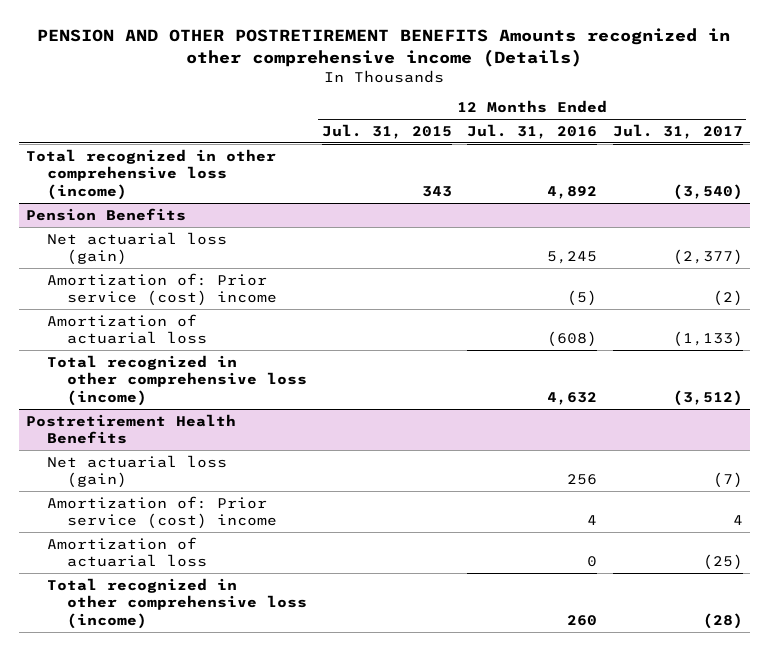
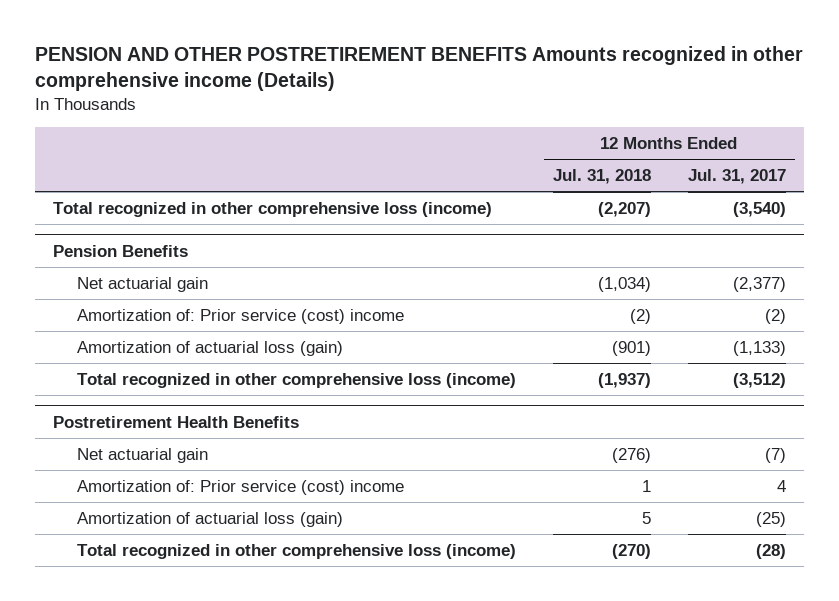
- | 12 Months Ended Jul. 31, 2015 | 12 Months Ended Jul. 31, 2016 | 12 Months Ended Jul. 31, 2017
+ | 12 Months Ended Jul. 31, 2018 | 12 Months Ended Jul. 31, 2017
@ Pension Benefits
- Net actuarial loss (gain) | | 5,245 | (2,377)
+ Net actuarial gain | (1,034) | (2,377)
- Amortization of actuarial loss | | (608) | (1,133)
+ Amortization of actuarial loss (gain) | (901) | (1,133)
@ Postretirement Health Benefits
- Net actuarial loss (gain) | | 256 | (7)
+ Net actuarial gain | (276) | (7)
- Amortization of actuarial loss | | 0 | (25)
+ Amortization of actuarial loss (gain) | 5 | (25)

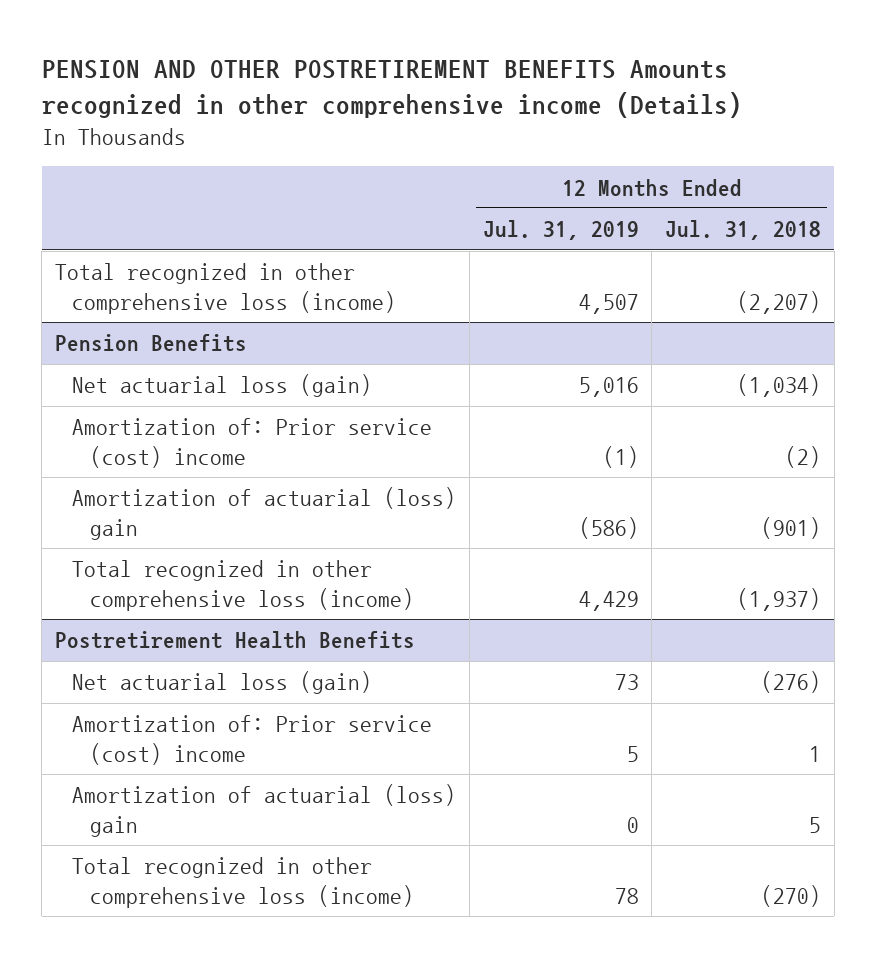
- | 12 Months Ended Jul. 31, 2018 | 12 Months Ended Jul. 31, 2017
+ | 12 Months Ended Jul. 31, 2019 | 12 Months Ended Jul. 31, 2018
@ Pension Benefits
- Net actuarial gain | (1,034) | (2,377)
+ Net actuarial loss (gain) | 5,016 | (1,034)
- Amortization of actuarial loss (gain) | (901) | (1,133)
+ Amortization of actuarial (loss) gain | (586) | (901)
@ Postretirement Health Benefits
- Net actuarial gain | (276) | (7)
+ Net actuarial loss (gain) | 73 | (276)
- Amortization of actuarial loss (gain) | 5 | (25)
+ Amortization of actuarial (loss) gain | 0 | 5

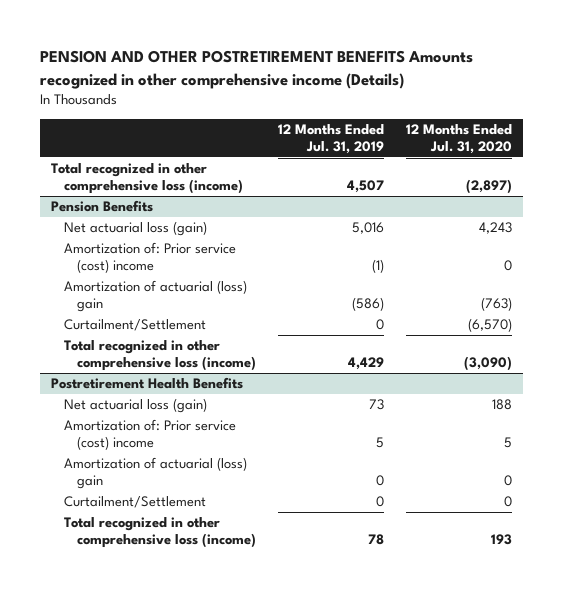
- | 12 Months Ended Jul. 31, 2019 | 12 Months Ended Jul. 31, 2018
+ | 12 Months Ended Jul. 31, 2019 | 12 Months Ended Jul. 31, 2020
@ Pension Benefits
+ Curtailment/Settlement | 0 | (6,570)
@ Postretirement Health Benefits
+ Curtailment/Settlement | 0 | 0

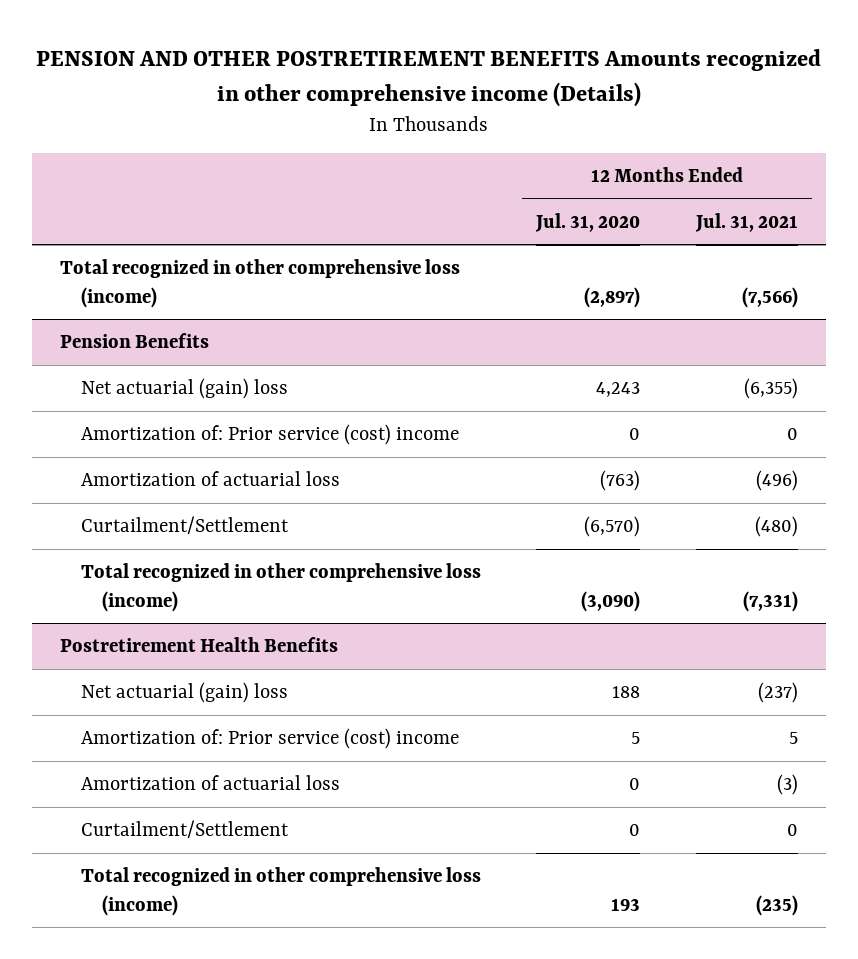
- | 12 Months Ended Jul. 31, 2019 | 12 Months Ended Jul. 31, 2020
+ | 12 Months Ended Jul. 31, 2020 | 12 Months Ended Jul. 31, 2021
@ Pension Benefits
- Net actuarial loss (gain) | 5,016 | 4,243
+ Net actuarial (gain) loss | 4,243 | (6,355)
- Amortization of actuarial (loss) gain | (586) | (763)
+ Amortization of actuarial loss | (763) | (496)
@ Postretirement Health Benefits
- Net actuarial loss (gain) | 73 | 188
+ Net actuarial (gain) loss | 188 | (237)
- Amortization of actuarial (loss) gain | 0 | 0
+ Amortization of actuarial loss | 0 | (3)

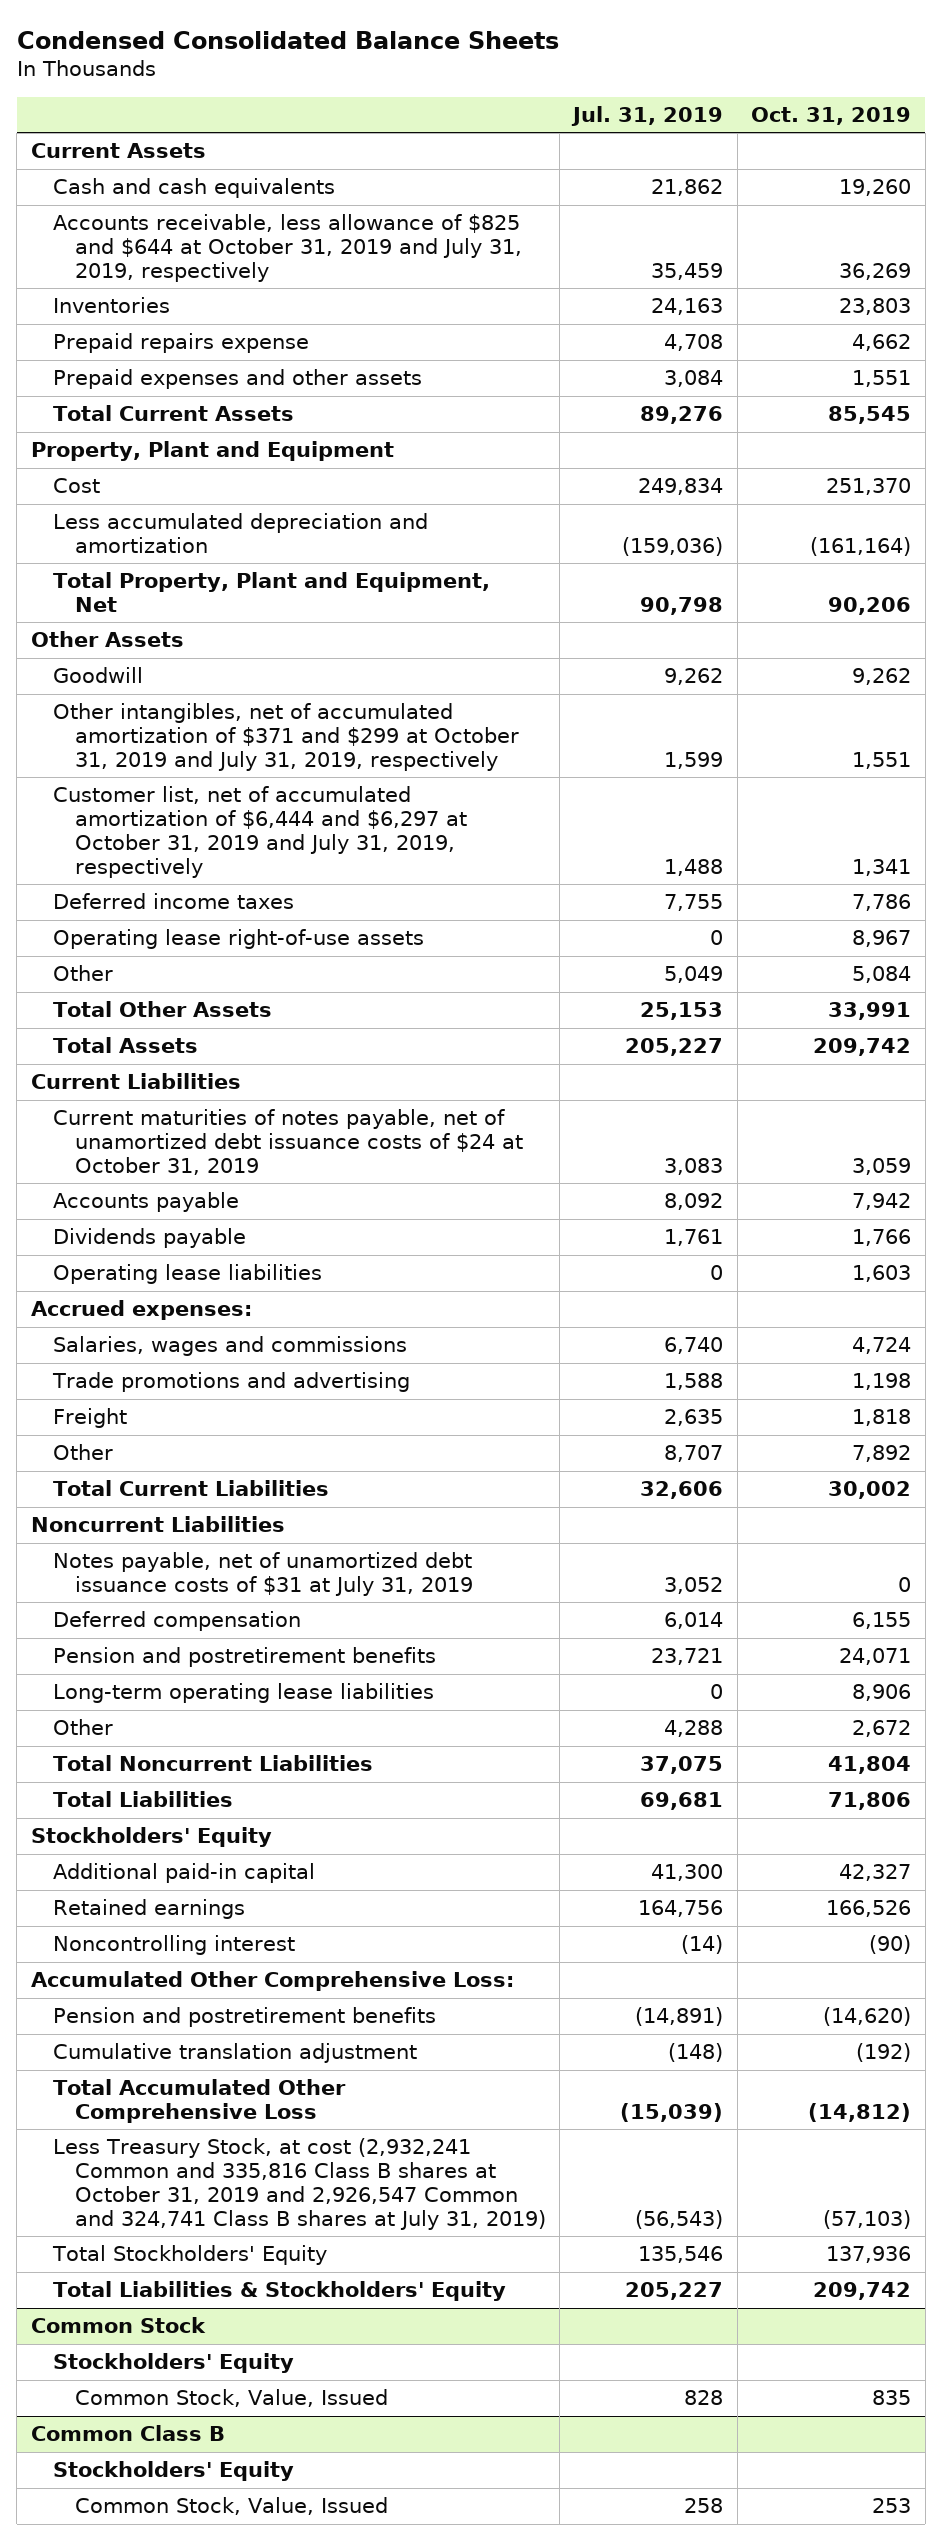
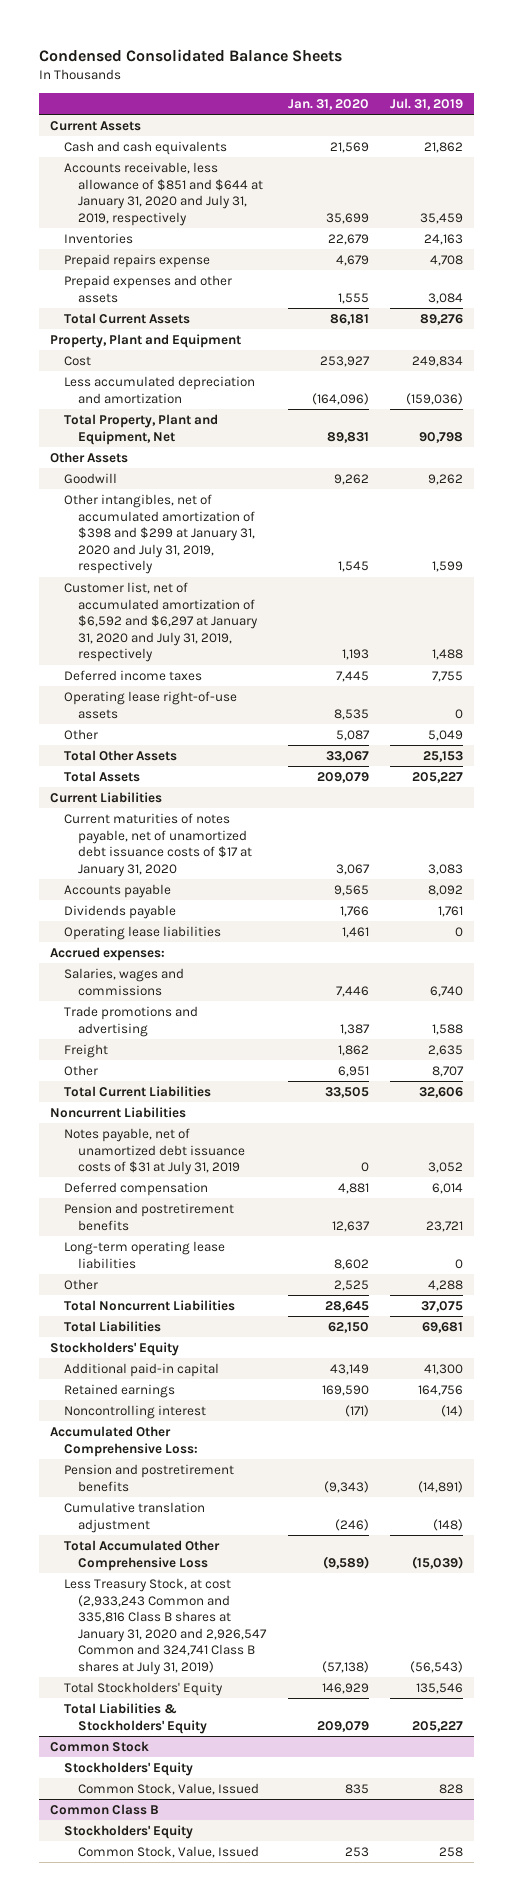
- | Jul. 31, 2019 | Oct. 31, 2019
+ | Jan. 31, 2020 | Jul. 31, 2019
- Accounts receivable, less allowance of $825 and $644 at October 31, 2019 and July 31, 2019, respectively | 35,459 | 36,269
+ Accounts receivable, less allowance of $851 and $644 at January 31, 2020 and July 31, 2019, respectively | 35,699 | 35,459
- Other intangibles, net of accumulated amortization of $371 and $299 at October 31, 2019 and July 31, 2019, respectively | 1,599 | 1,551
- Customer list, net of accumulated amortization of $6,444 and $6,297 at October 31, 2019 and July 31, 2019, respectively | 1,488 | 1,341
+ Other intangibles, net of accumulated amortization of $398 and $299 at January 31, 2020 and July 31, 2019, respectively | 1,545 | 1,599
+ Customer list, net of accumulated amortization of $6,592 and $6,297 at January 31, 2020 and July 31, 2019, respectively | 1,193 | 1,488
- Current maturities of notes payable, net of unamortized debt issuance costs of $24 at October 31, 2019 | 3,083 | 3,059
+ Current maturities of notes payable, net of unamortized debt issuance costs of $17 at January 31, 2020 | 3,067 | 3,083
- Less Treasury Stock, at cost (2,932,241 Common and 335,816 Class B shares at October 31, 2019 and 2,926,547 Common and 324,741 Class B shares at July 31, 2019) | (56,543) | (57,103)
+ Less Treasury Stock, at cost (2,933,243 Common and 335,816 Class B shares at January 31, 2020 and 2,926,547 Common and 324,741 Class B shares at July 31, 2019) | (57,138) | (56,543)

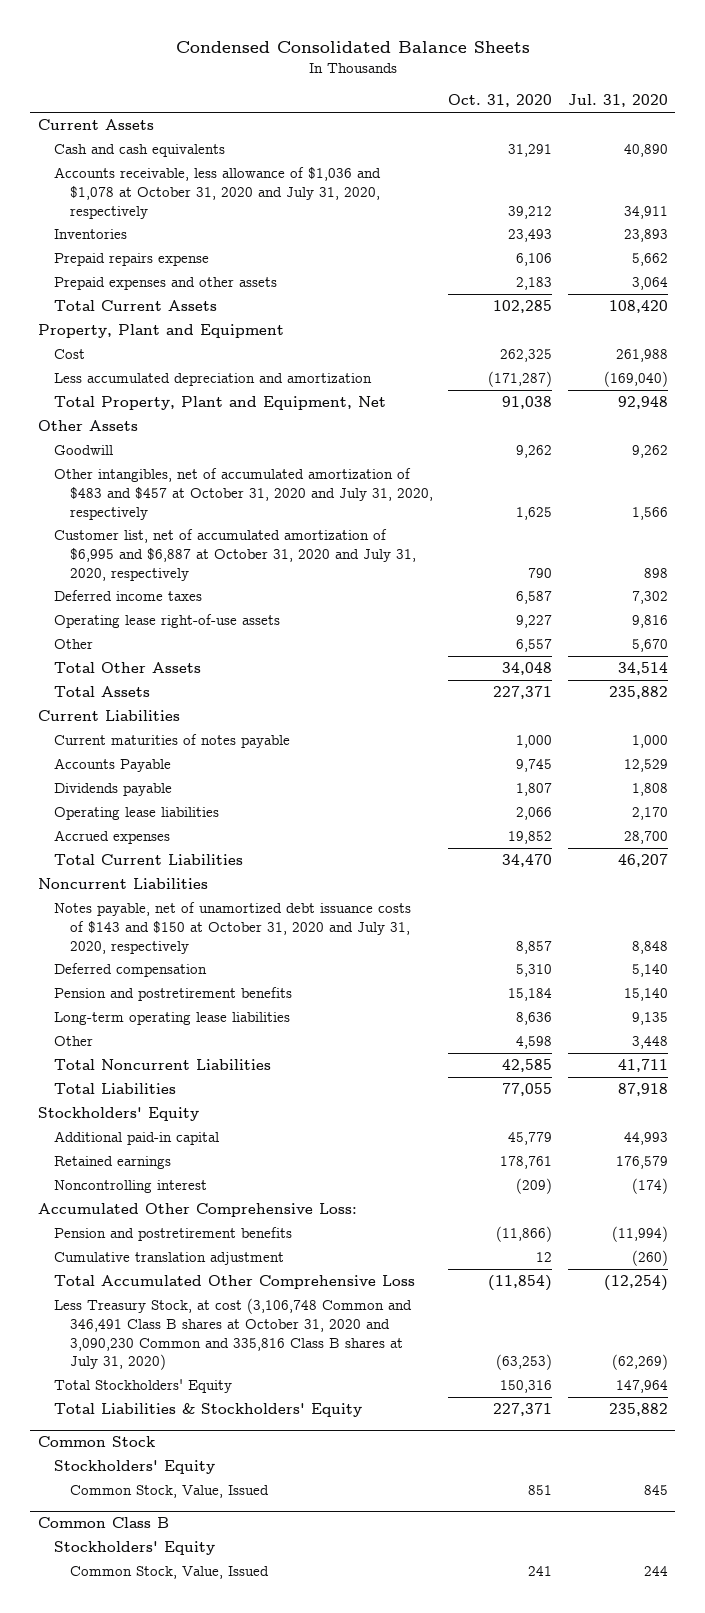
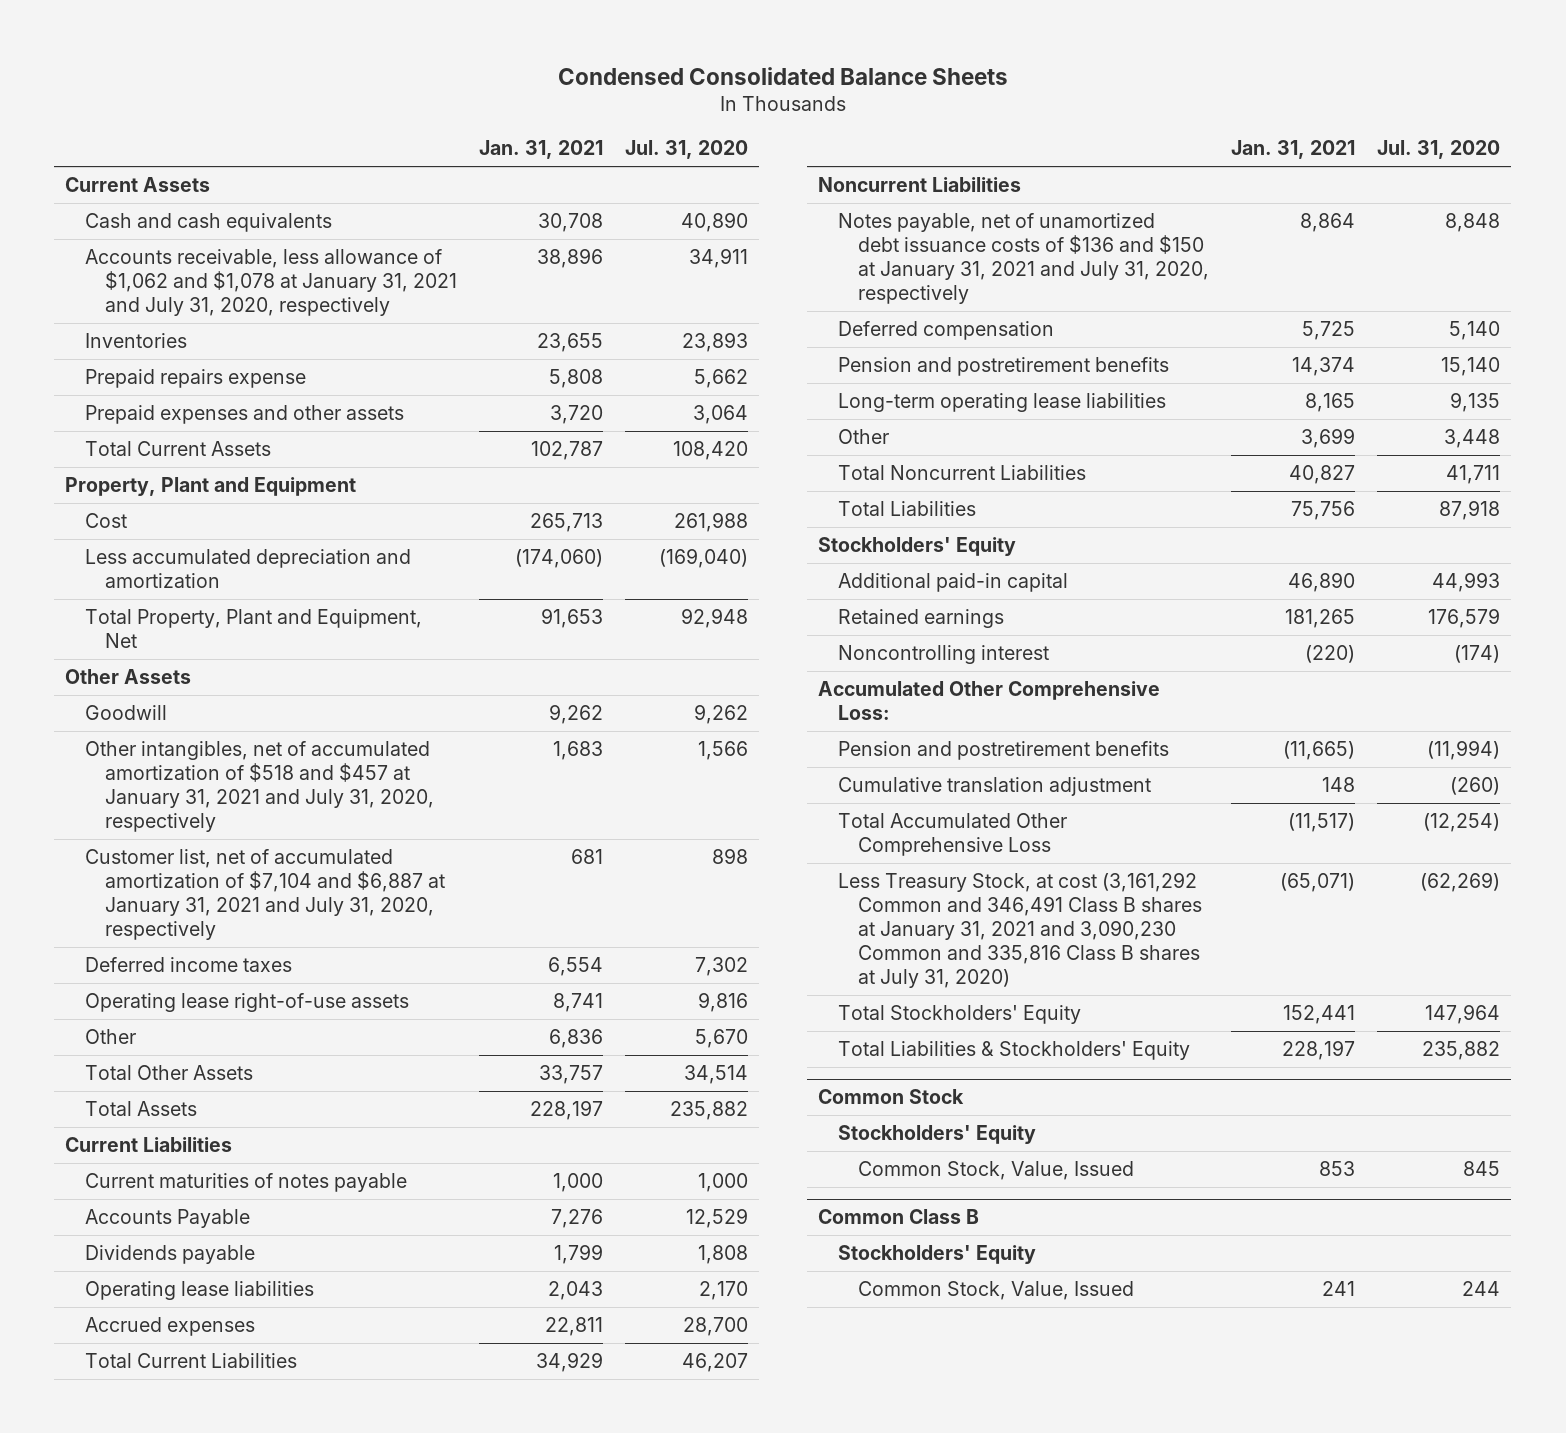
- | Oct. 31, 2020 | Jul. 31, 2020
+ | Jan. 31, 2021 | Jul. 31, 2020
- Accounts receivable, less allowance of $1,036 and $1,078 at October 31, 2020 and July 31, 2020, respectively | 39,212 | 34,911
+ Accounts receivable, less allowance of $1,062 and $1,078 at January 31, 2021 and July 31, 2020, respectively | 38,896 | 34,911
- Other intangibles, net of accumulated amortization of $483 and $457 at October 31, 2020 and July 31, 2020, respectively | 1,625 | 1,566
- Customer list, net of accumulated amortization of $6,995 and $6,887 at October 31, 2020 and July 31, 2020, respectively | 790 | 898
+ Other intangibles, net of accumulated amortization of $518 and $457 at January 31, 2021 and July 31, 2020, respectively | 1,683 | 1,566
+ Customer list, net of accumulated amortization of $7,104 and $6,887 at January 31, 2021 and July 31, 2020, respectively | 681 | 898
- Notes payable, net of unamortized debt issuance costs of $143 and $150 at October 31, 2020 and July 31, 2020, respectively | 8,857 | 8,848
+ Notes payable, net of unamortized debt issuance costs of $136 and $150 at January 31, 2021 and July 31, 2020, respectively | 8,864 | 8,848
- Less Treasury Stock, at cost (3,106,748 Common and 346,491 Class B shares at October 31, 2020 and 3,090,230 Common and 335,816 Class B shares at July 31, 2020) | (63,253) | (62,269)
+ Less Treasury Stock, at cost (3,161,292 Common and 346,491 Class B shares at January 31, 2021 and 3,090,230 Common and 335,816 Class B shares at July 31, 2020) | (65,071) | (62,269)

